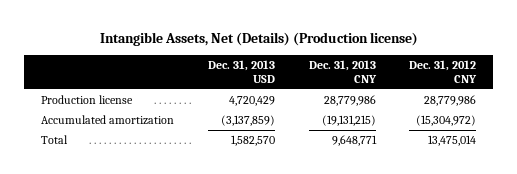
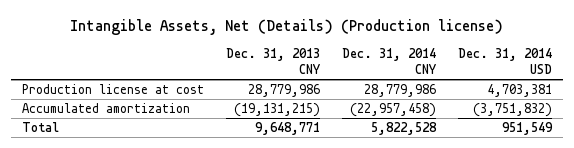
- | Dec. 31, 2013 USD | Dec. 31, 2013 CNY | Dec. 31, 2012 CNY
+ | Dec. 31, 2013 CNY | Dec. 31, 2014 CNY | Dec. 31, 2014 USD
- Production license | 4,720,429 | 28,779,986 | 28,779,986
+ Production license at cost | 28,779,986 | 28,779,986 | 4,703,381

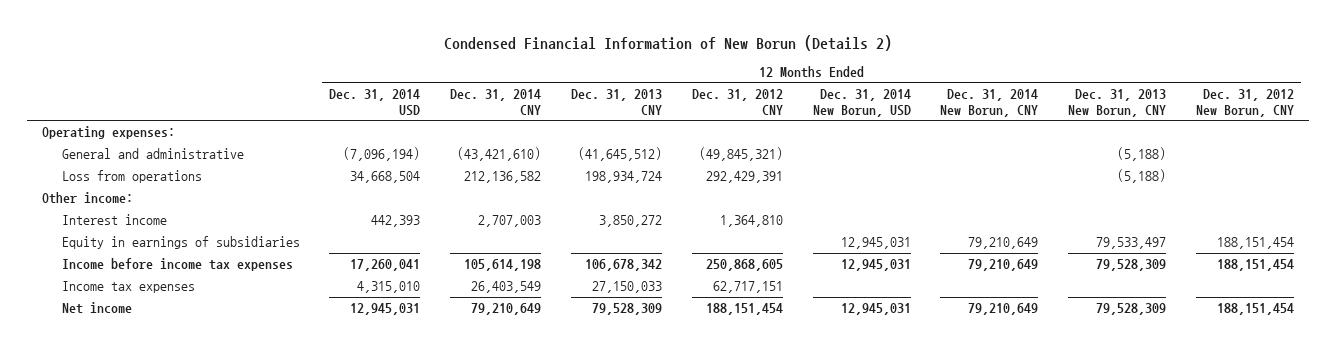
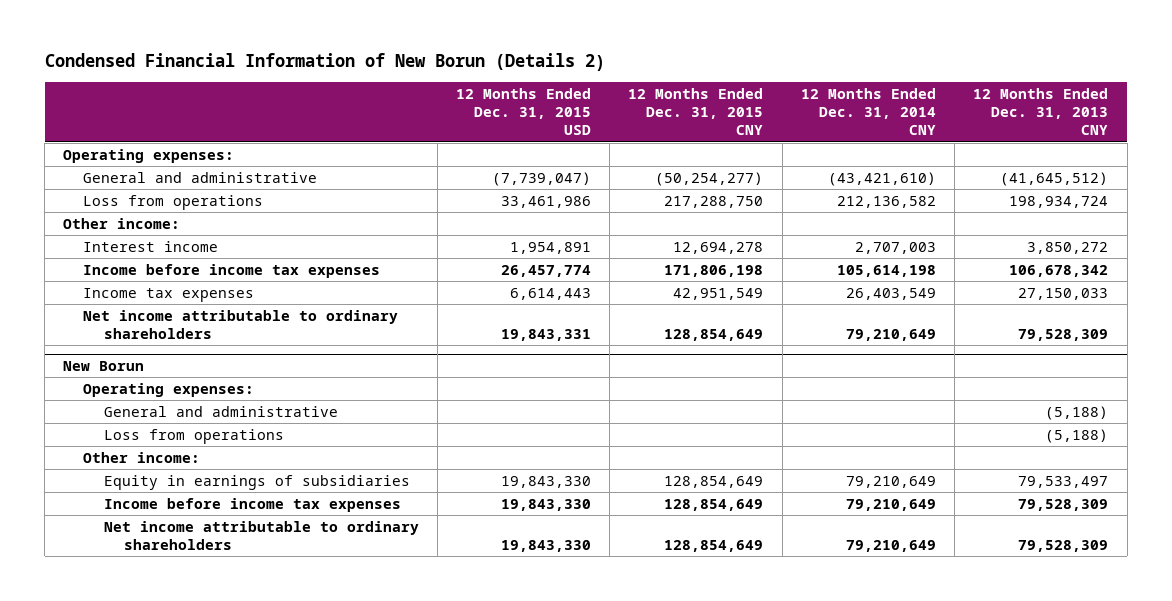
- | 12 Months Ended Dec. 31, 2014 USD | 12 Months Ended Dec. 31, 2014 CNY | 12 Months Ended Dec. 31, 2013 CNY | 12 Months Ended Dec. 31, 2012 CNY | 12 Months Ended Dec. 31, 2014 New Borun, USD | 12 Months Ended Dec. 31, 2014 New Borun, CNY | 12 Months Ended Dec. 31, 2013 New Borun, CNY | 12 Months Ended Dec. 31, 2012 New Borun, CNY
+ | 12 Months Ended Dec. 31, 2015 USD | 12 Months Ended Dec. 31, 2015 CNY | 12 Months Ended Dec. 31, 2014 CNY | 12 Months Ended Dec. 31, 2013 CNY
- Equity in earnings of subsidiaries | | | | | 12,945,031 | 79,210,649 | 79,533,497 | 188,151,454
- Net income | 12,945,031 | 79,210,649 | 79,528,309 | 188,151,454 | 12,945,031 | 79,210,649 | 79,528,309 | 188,151,454
+ Net income attributable to ordinary shareholders | 19,843,331 | 128,854,649 | 79,210,649 | 79,528,309
+ New Borun
+ Operating expenses:
+ General and administrative | | | | (5,188)
+ Loss from operations | | | | (5,188)
+ Other income:
+ Equity in earnings of subsidiaries | 19,843,330 | 128,854,649 | 79,210,649 | 79,533,497
+ Income before income tax expenses | 19,843,330 | 128,854,649 | 79,210,649 | 79,528,309
+ Net income attributable to ordinary shareholders | 19,843,330 | 128,854,649 | 79,210,649 | 79,528,309

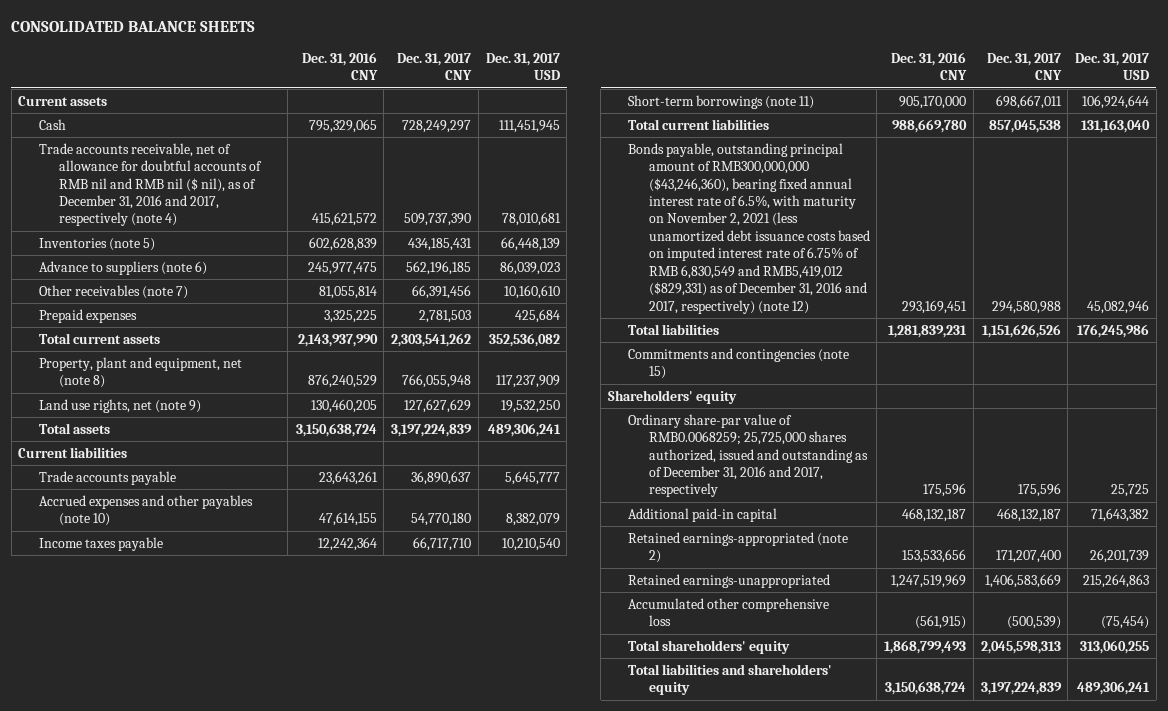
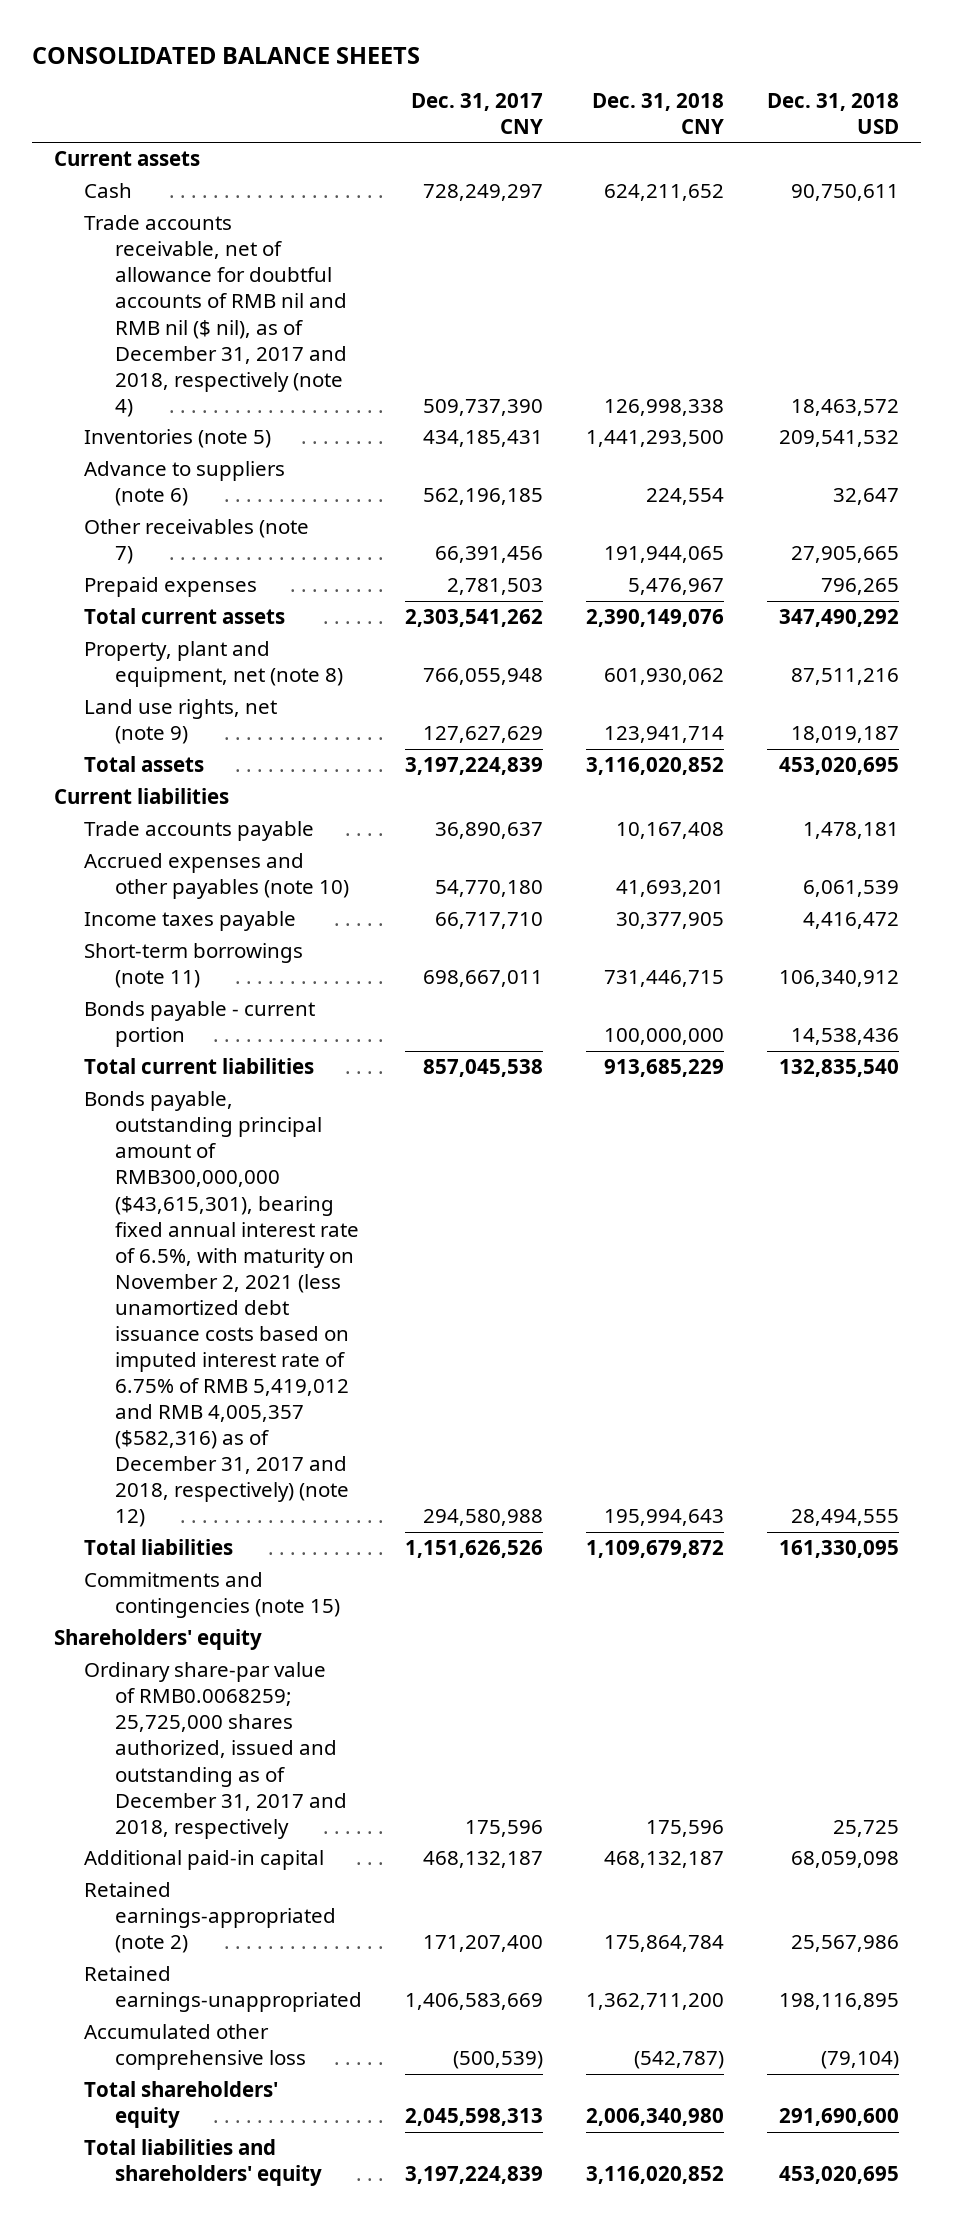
- | Dec. 31, 2016 CNY | Dec. 31, 2017 CNY | Dec. 31, 2017 USD
+ | Dec. 31, 2017 CNY | Dec. 31, 2018 CNY | Dec. 31, 2018 USD
- Trade accounts receivable, net of allowance for doubtful accounts of RMB nil and RMB nil ($ nil), as of December 31, 2016 and 2017, respectively (note 4) | 415,621,572 | 509,737,390 | 78,010,681
+ Trade accounts receivable, net of allowance for doubtful accounts of RMB nil and RMB nil ($ nil), as of December 31, 2017 and 2018, respectively (note 4) | 509,737,390 | 126,998,338 | 18,463,572
+ Bonds payable - current portion | | 100,000,000 | 14,538,436
- Bonds payable, outstanding principal amount of RMB300,000,000 ($43,246,360), bearing fixed annual interest rate of 6.5%, with maturity on November 2, 2021 (less unamortized debt issuance costs based on imputed interest rate of 6.75% of RMB 6,830,549 and RMB5,419,012 ($829,331) as of December 31, 2016 and 2017, respectively) (note 12) | 293,169,451 | 294,580,988 | 45,082,946
+ Bonds payable, outstanding principal amount of RMB300,000,000 ($43,615,301), bearing fixed annual interest rate of 6.5%, with maturity on November 2, 2021 (less unamortized debt issuance costs based on imputed interest rate of 6.75% of RMB 5,419,012 and RMB 4,005,357 ($582,316) as of December 31, 2017 and 2018, respectively) (note 12) | 294,580,988 | 195,994,643 | 28,494,555
- Ordinary share-par value of RMB0.0068259; 25,725,000 shares authorized, issued and outstanding as of December 31, 2016 and 2017, respectively | 175,596 | 175,596 | 25,725
+ Ordinary share-par value of RMB0.0068259; 25,725,000 shares authorized, issued and outstanding as of December 31, 2017 and 2018, respectively | 175,596 | 175,596 | 25,725

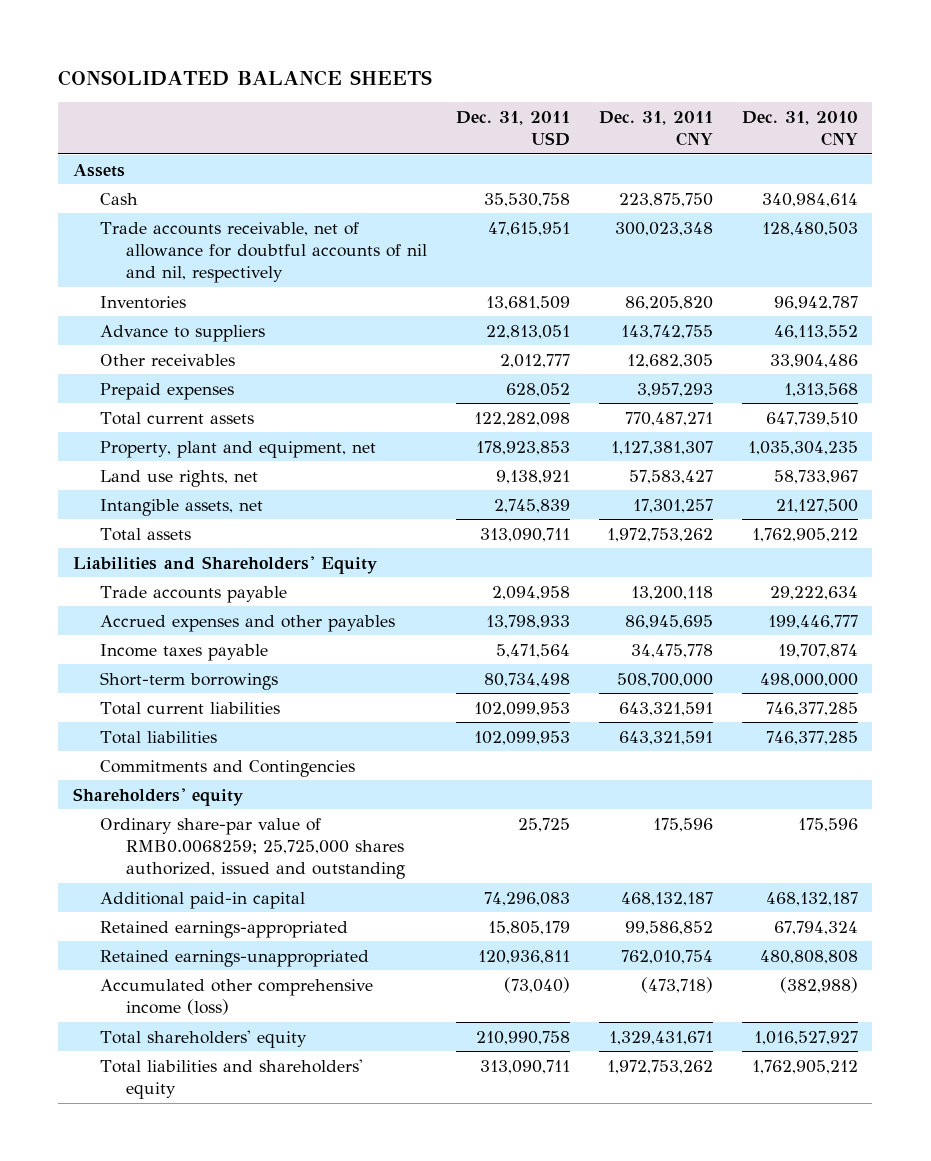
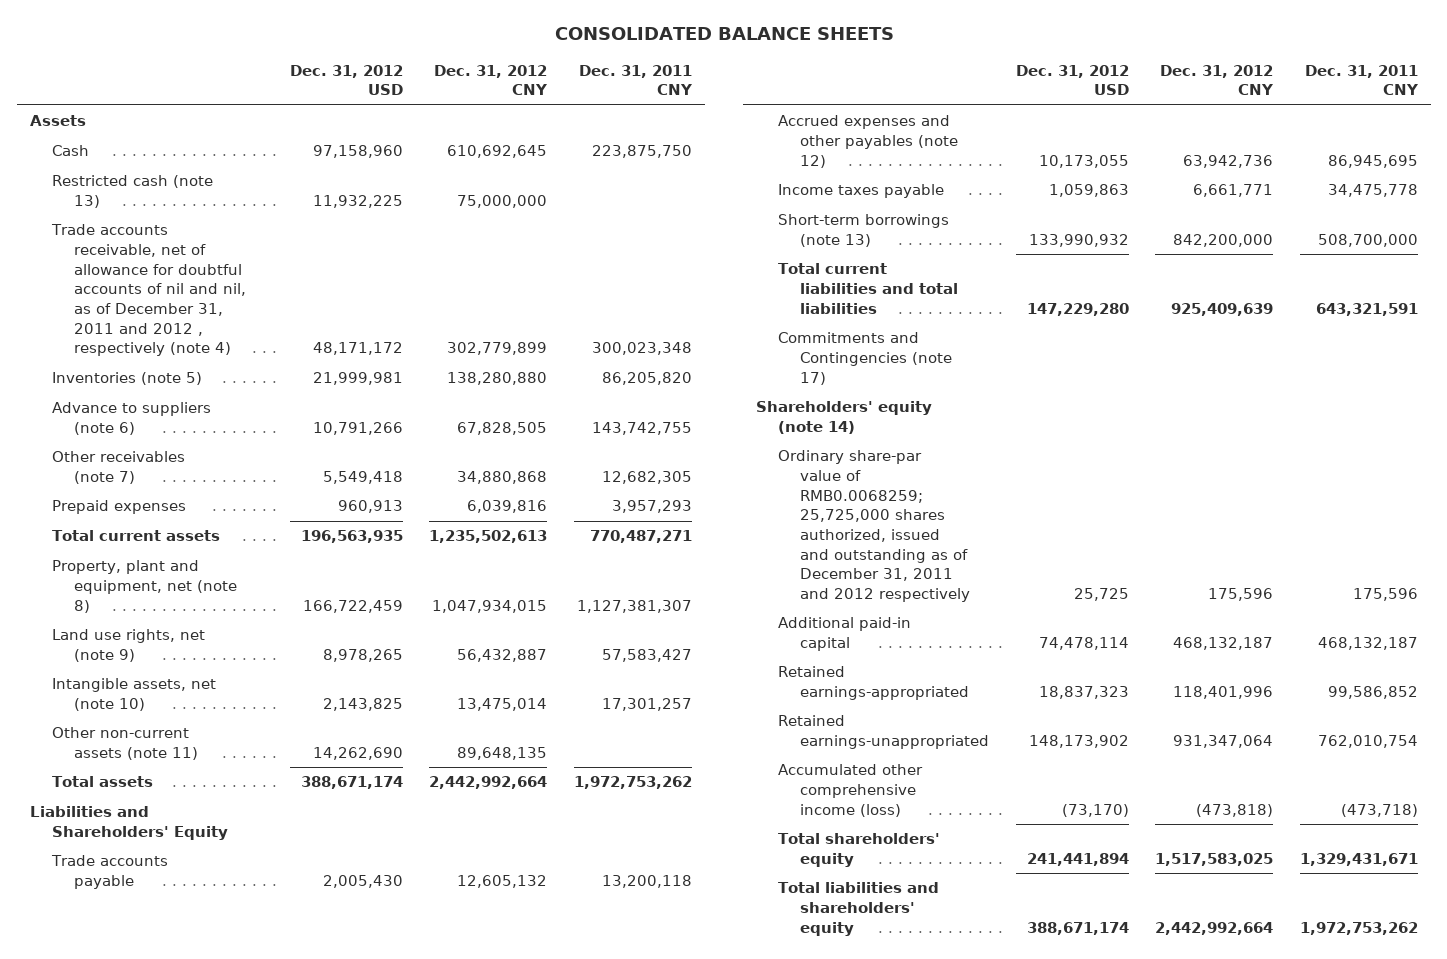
- | Dec. 31, 2011 USD | Dec. 31, 2011 CNY | Dec. 31, 2010 CNY
+ | Dec. 31, 2012 USD | Dec. 31, 2012 CNY | Dec. 31, 2011 CNY
- Trade accounts receivable, net of allowance for doubtful accounts of nil and nil, respectively | 47,615,951 | 300,023,348 | 128,480,503
- Inventories | 13,681,509 | 86,205,820 | 96,942,787
- Advance to suppliers | 22,813,051 | 143,742,755 | 46,113,552
- Other receivables | 2,012,777 | 12,682,305 | 33,904,486
+ Restricted cash (note 13) | 11,932,225 | 75,000,000 |
+ Trade accounts receivable, net of allowance for doubtful accounts of nil and nil, as of December 31, 2011 and 2012 , respectively (note 4) | 48,171,172 | 302,779,899 | 300,023,348
+ Inventories (note 5) | 21,999,981 | 138,280,880 | 86,205,820
+ Advance to suppliers (note 6) | 10,791,266 | 67,828,505 | 143,742,755
+ Other receivables (note 7) | 5,549,418 | 34,880,868 | 12,682,305
- Property, plant and equipment, net | 178,923,853 | 1,127,381,307 | 1,035,304,235
- Land use rights, net | 9,138,921 | 57,583,427 | 58,733,967
- Intangible assets, net | 2,745,839 | 17,301,257 | 21,127,500
+ Property, plant and equipment, net (note 8) | 166,722,459 | 1,047,934,015 | 1,127,381,307
+ Land use rights, net (note 9) | 8,978,265 | 56,432,887 | 57,583,427
+ Intangible assets, net (note 10) | 2,143,825 | 13,475,014 | 17,301,257
+ Other non-current assets (note 11) | 14,262,690 | 89,648,135 |
- Accrued expenses and other payables | 13,798,933 | 86,945,695 | 199,446,777
+ Accrued expenses and other payables (note 12) | 10,173,055 | 63,942,736 | 86,945,695
- Short-term borrowings | 80,734,498 | 508,700,000 | 498,000,000
- Total current liabilities | 102,099,953 | 643,321,591 | 746,377,285
- Total liabilities | 102,099,953 | 643,321,591 | 746,377,285
- Commitments and Contingencies
- Shareholders' equity
- Ordinary share-par value of RMB0.0068259; 25,725,000 shares authorized, issued and outstanding | 25,725 | 175,596 | 175,596
+ Short-term borrowings (note 13) | 133,990,932 | 842,200,000 | 508,700,000
+ Total current liabilities and total liabilities | 147,229,280 | 925,409,639 | 643,321,591
+ Commitments and Contingencies (note 17)
+ Shareholders' equity (note 14)
+ Ordinary share-par value of RMB0.0068259; 25,725,000 shares authorized, issued and outstanding as of December 31, 2011 and 2012 respectively | 25,725 | 175,596 | 175,596

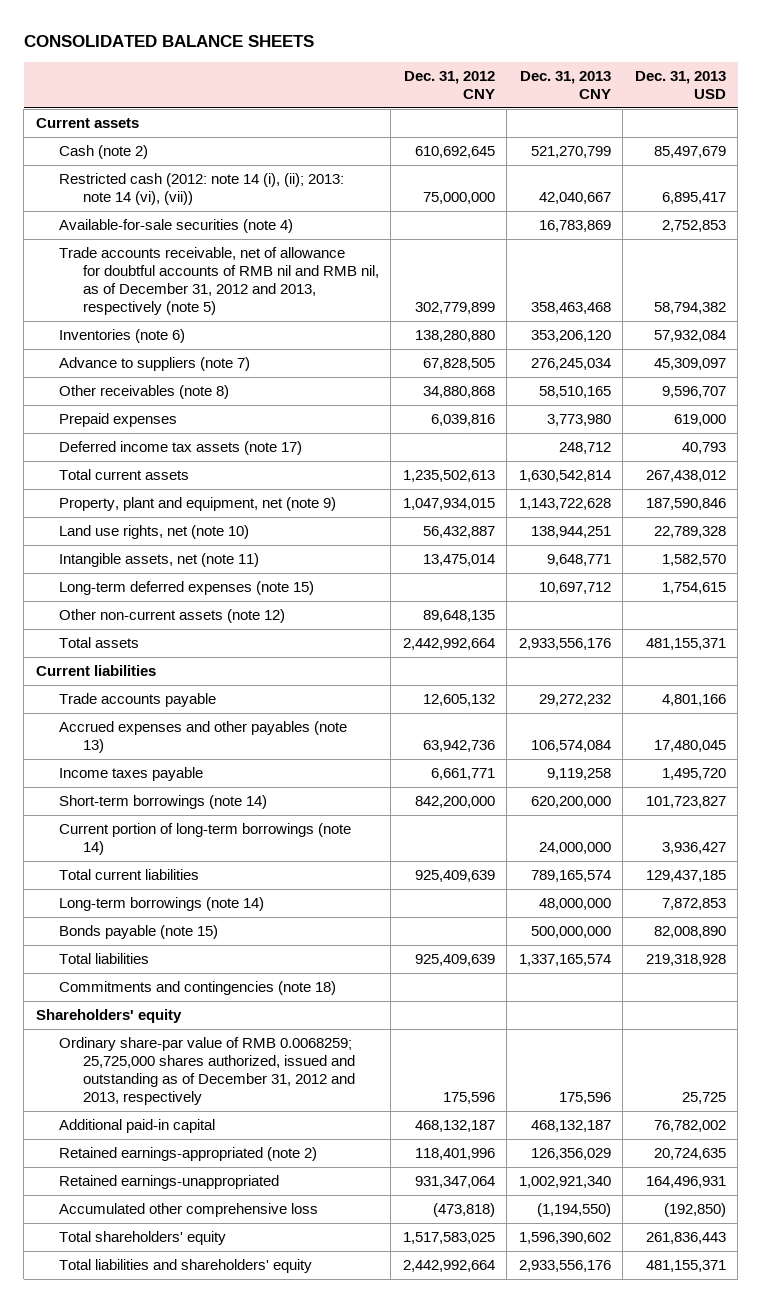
- | Dec. 31, 2012 USD | Dec. 31, 2012 CNY | Dec. 31, 2011 CNY
+ | Dec. 31, 2012 CNY | Dec. 31, 2013 CNY | Dec. 31, 2013 USD
- Assets
- Cash | 97,158,960 | 610,692,645 | 223,875,750
- Restricted cash (note 13) | 11,932,225 | 75,000,000 |
- Trade accounts receivable, net of allowance for doubtful accounts of nil and nil, as of December 31, 2011 and 2012 , respectively (note 4) | 48,171,172 | 302,779,899 | 300,023,348
- Inventories (note 5) | 21,999,981 | 138,280,880 | 86,205,820
- Advance to suppliers (note 6) | 10,791,266 | 67,828,505 | 143,742,755
- Other receivables (note 7) | 5,549,418 | 34,880,868 | 12,682,305
+ Current assets
+ Cash (note 2) | 610,692,645 | 521,270,799 | 85,497,679
+ Restricted cash (2012: note 14 (i), (ii); 2013: note 14 (vi), (vii)) | 75,000,000 | 42,040,667 | 6,895,417
+ Available-for-sale securities (note 4) | | 16,783,869 | 2,752,853
+ Trade accounts receivable, net of allowance for doubtful accounts of RMB nil and RMB nil, as of December 31, 2012 and 2013, respectively (note 5) | 302,779,899 | 358,463,468 | 58,794,382
+ Inventories (note 6) | 138,280,880 | 353,206,120 | 57,932,084
+ Advance to suppliers (note 7) | 67,828,505 | 276,245,034 | 45,309,097
+ Other receivables (note 8) | 34,880,868 | 58,510,165 | 9,596,707
+ Deferred income tax assets (note 17) | | 248,712 | 40,793
- Property, plant and equipment, net (note 8) | 166,722,459 | 1,047,934,015 | 1,127,381,307
- Land use rights, net (note 9) | 8,978,265 | 56,432,887 | 57,583,427
- Intangible assets, net (note 10) | 2,143,825 | 13,475,014 | 17,301,257
- Other non-current assets (note 11) | 14,262,690 | 89,648,135 |
+ Property, plant and equipment, net (note 9) | 1,047,934,015 | 1,143,722,628 | 187,590,846
+ Land use rights, net (note 10) | 56,432,887 | 138,944,251 | 22,789,328
+ Intangible assets, net (note 11) | 13,475,014 | 9,648,771 | 1,582,570
+ Long-term deferred expenses (note 15) | | 10,697,712 | 1,754,615
+ Other non-current assets (note 12) | 89,648,135 | |
- Liabilities and Shareholders' Equity
+ Current liabilities
- Accrued expenses and other payables (note 12) | 10,173,055 | 63,942,736 | 86,945,695
+ Accrued expenses and other payables (note 13) | 63,942,736 | 106,574,084 | 17,480,045
- Short-term borrowings (note 13) | 133,990,932 | 842,200,000 | 508,700,000
- Total current liabilities and total liabilities | 147,229,280 | 925,409,639 | 643,321,591
- Commitments and Contingencies (note 17)
- Shareholders' equity (note 14)
- Ordinary share-par value of RMB0.0068259; 25,725,000 shares authorized, issued and outstanding as of December 31, 2011 and 2012 respectively | 25,725 | 175,596 | 175,596
+ Short-term borrowings (note 14) | 842,200,000 | 620,200,000 | 101,723,827
+ Current portion of long-term borrowings (note 14) | | 24,000,000 | 3,936,427
+ Total current liabilities | 925,409,639 | 789,165,574 | 129,437,185
+ Long-term borrowings (note 14) | | 48,000,000 | 7,872,853
+ Bonds payable (note 15) | | 500,000,000 | 82,008,890
+ Total liabilities | 925,409,639 | 1,337,165,574 | 219,318,928
+ Commitments and contingencies (note 18)
+ Shareholders' equity
+ Ordinary share-par value of RMB 0.0068259; 25,725,000 shares authorized, issued and outstanding as of December 31, 2012 and 2013, respectively | 175,596 | 175,596 | 25,725
- Retained earnings-appropriated | 18,837,323 | 118,401,996 | 99,586,852
+ Retained earnings-appropriated (note 2) | 118,401,996 | 126,356,029 | 20,724,635
- Accumulated other comprehensive income (loss) | (73,170) | (473,818) | (473,718)
+ Accumulated other comprehensive loss | (473,818) | (1,194,550) | (192,850)

